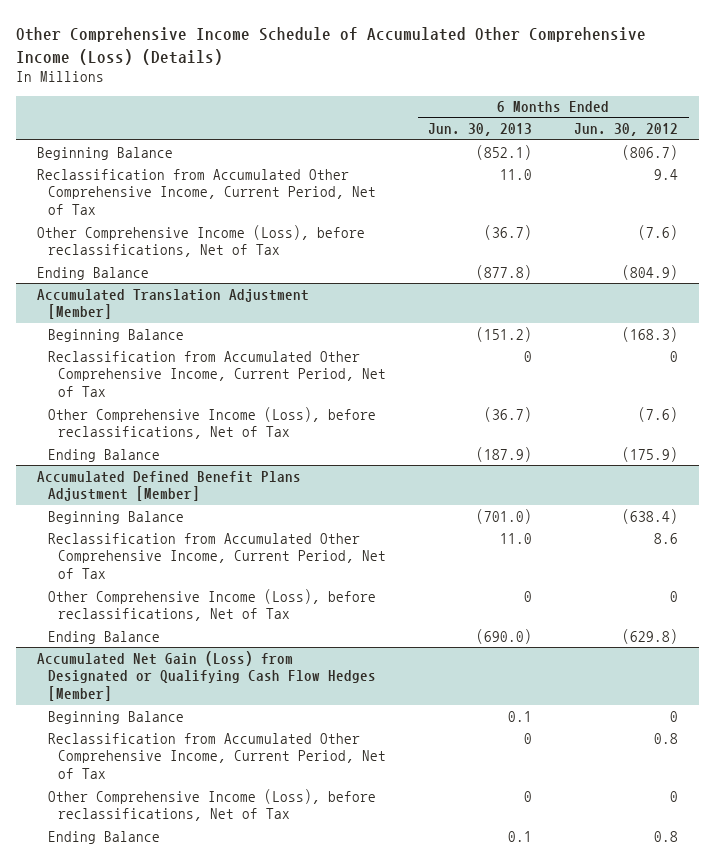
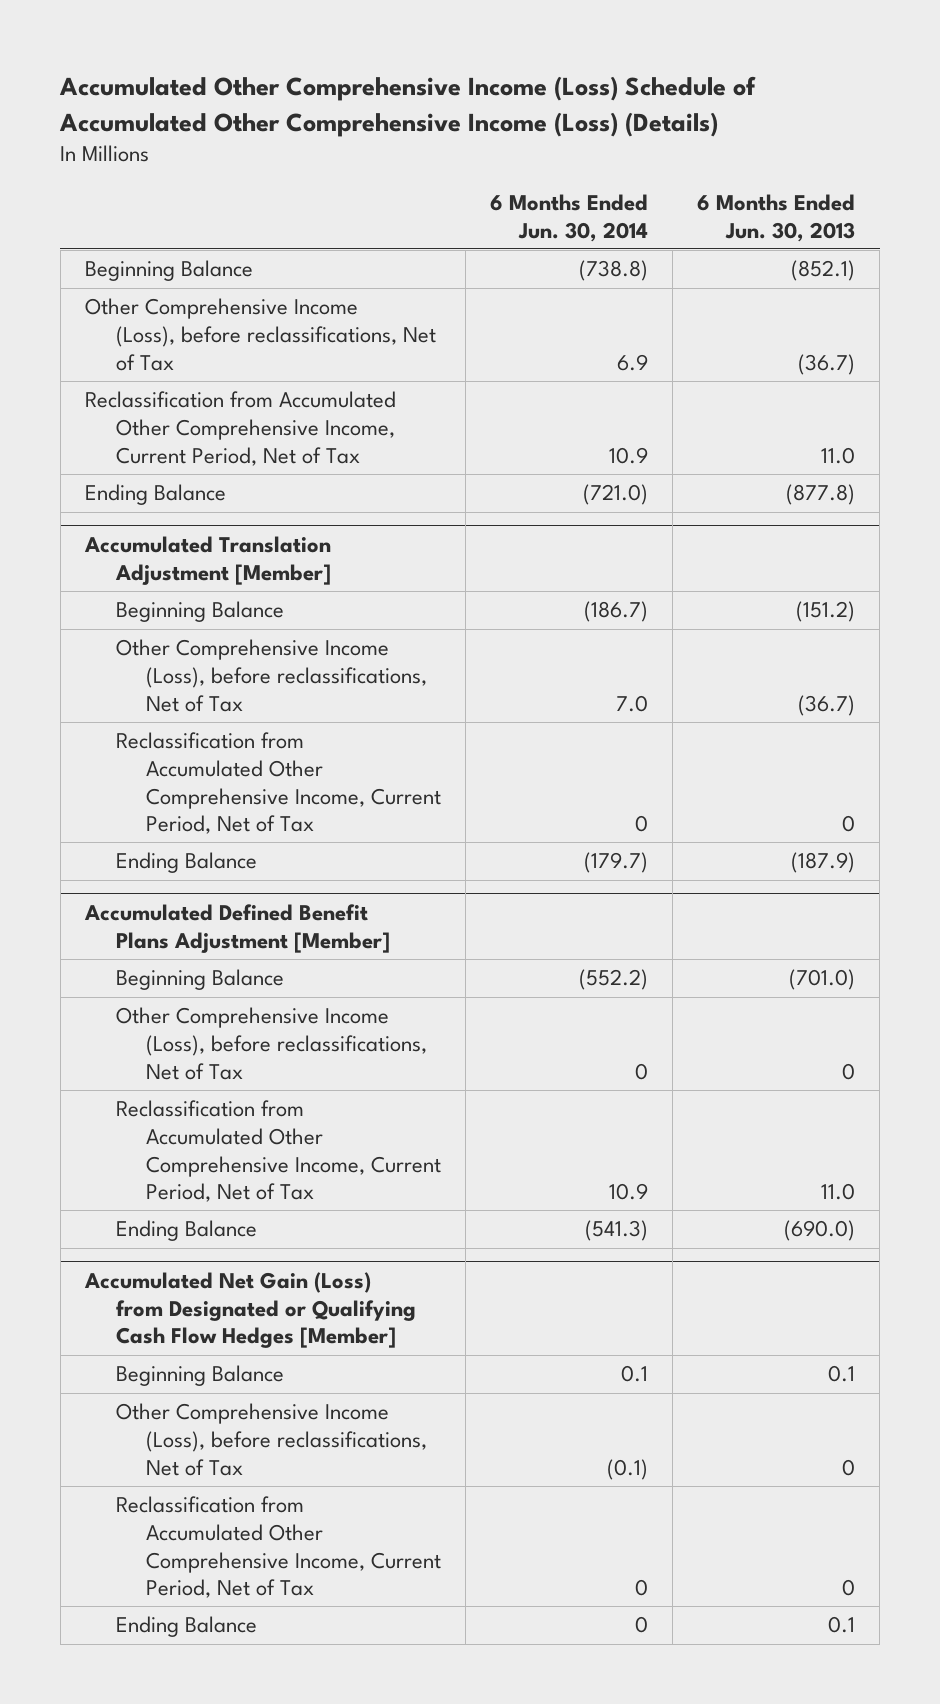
- Other Comprehensive Income Schedule of Accumulated Other Comprehensive Income (Loss) (Details)
+ Accumulated Other Comprehensive Income (Loss) Schedule of Accumulated Other Comprehensive Income (Loss) (Details)
- | 6 Months Ended Jun. 30, 2013 | 6 Months Ended Jun. 30, 2012
+ | 6 Months Ended Jun. 30, 2014 | 6 Months Ended Jun. 30, 2013
moved down: Reclassification from Accumulated Other Comprehensive Income, Current Period, Net of Tax | 10.9 | 11.0
@ Accumulated Translation Adjustment [Member]
moved down: Reclassification from Accumulated Other Comprehensive Income, Current Period, Net of Tax | 0 | 0
@ Accumulated Defined Benefit Plans Adjustment [Member]
moved down: Reclassification from Accumulated Other Comprehensive Income, Current Period, Net of Tax | 10.9 | 11.0
@ Accumulated Net Gain (Loss) from Designated or Qualifying Cash Flow Hedges [Member]
moved down: Reclassification from Accumulated Other Comprehensive Income, Current Period, Net of Tax | 0 | 0

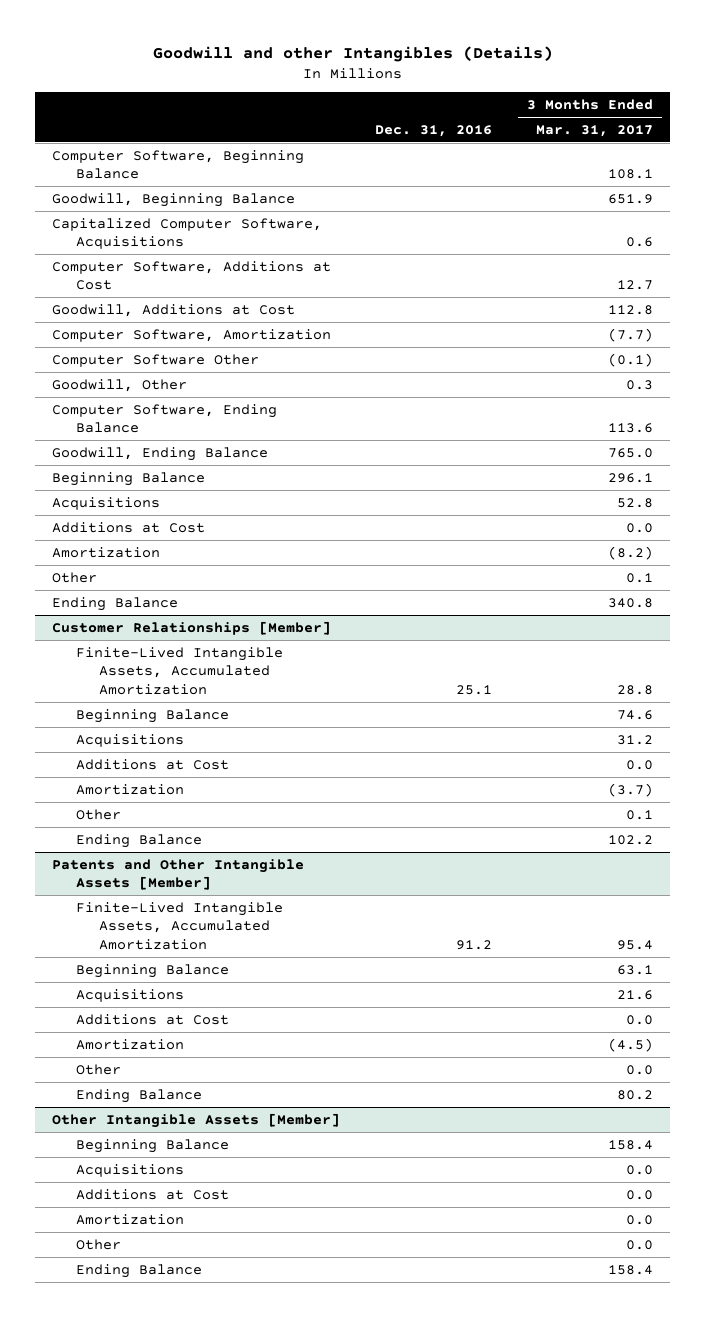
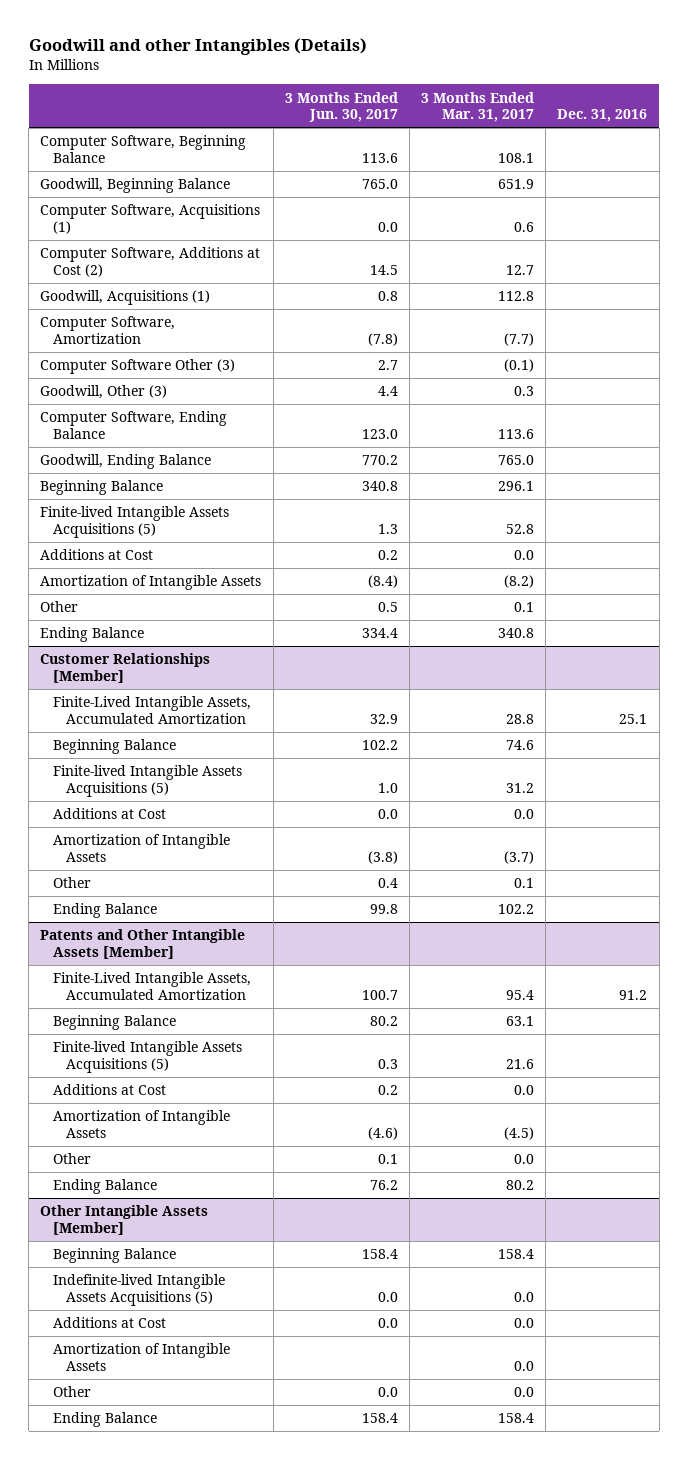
- | Dec. 31, 2016 | 3 Months Ended Mar. 31, 2017
+ | 3 Months Ended Jun. 30, 2017 | 3 Months Ended Mar. 31, 2017 | Dec. 31, 2016
- Capitalized Computer Software, Acquisitions | | 0.6
- Computer Software, Additions at Cost | | 12.7
- Goodwill, Additions at Cost | | 112.8
+ Computer Software, Acquisitions (1) | 0.0 | 0.6 |
+ Computer Software, Additions at Cost (2) | 14.5 | 12.7 |
+ Goodwill, Acquisitions (1) | 0.8 | 112.8 |
- Computer Software Other | | (0.1)
- Goodwill, Other | | 0.3
+ Computer Software Other (3) | 2.7 | (0.1) |
+ Goodwill, Other (3) | 4.4 | 0.3 |
- Acquisitions | | 52.8
+ Finite-lived Intangible Assets Acquisitions (5) | 1.3 | 52.8 |
- Amortization | | (8.2)
+ Amortization of Intangible Assets | (8.4) | (8.2) |
@ Customer Relationships [Member]
- Acquisitions | | 31.2
+ Finite-lived Intangible Assets Acquisitions (5) | 1.0 | 31.2 |
- Amortization | | (3.7)
+ Amortization of Intangible Assets | (3.8) | (3.7) |
@ Patents and Other Intangible Assets [Member]
- Acquisitions | | 21.6
+ Finite-lived Intangible Assets Acquisitions (5) | 0.3 | 21.6 |
- Amortization | | (4.5)
+ Amortization of Intangible Assets | (4.6) | (4.5) |
@ Other Intangible Assets [Member]
- Acquisitions | | 0.0
+ Indefinite-lived Intangible Assets Acquisitions (5) | 0.0 | 0.0 |
- Amortization | | 0.0
+ Amortization of Intangible Assets | | 0.0 |

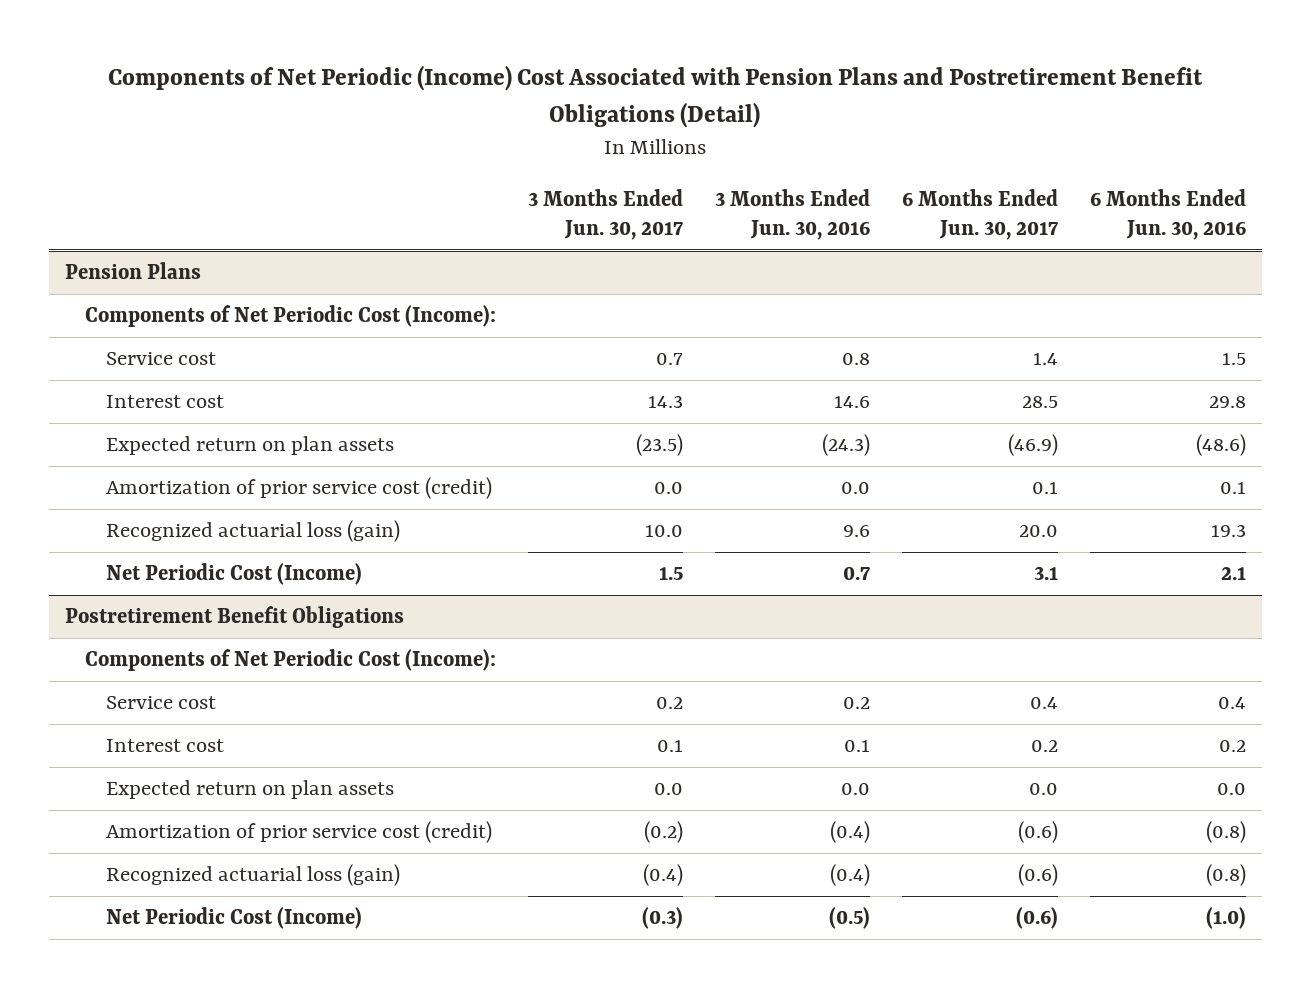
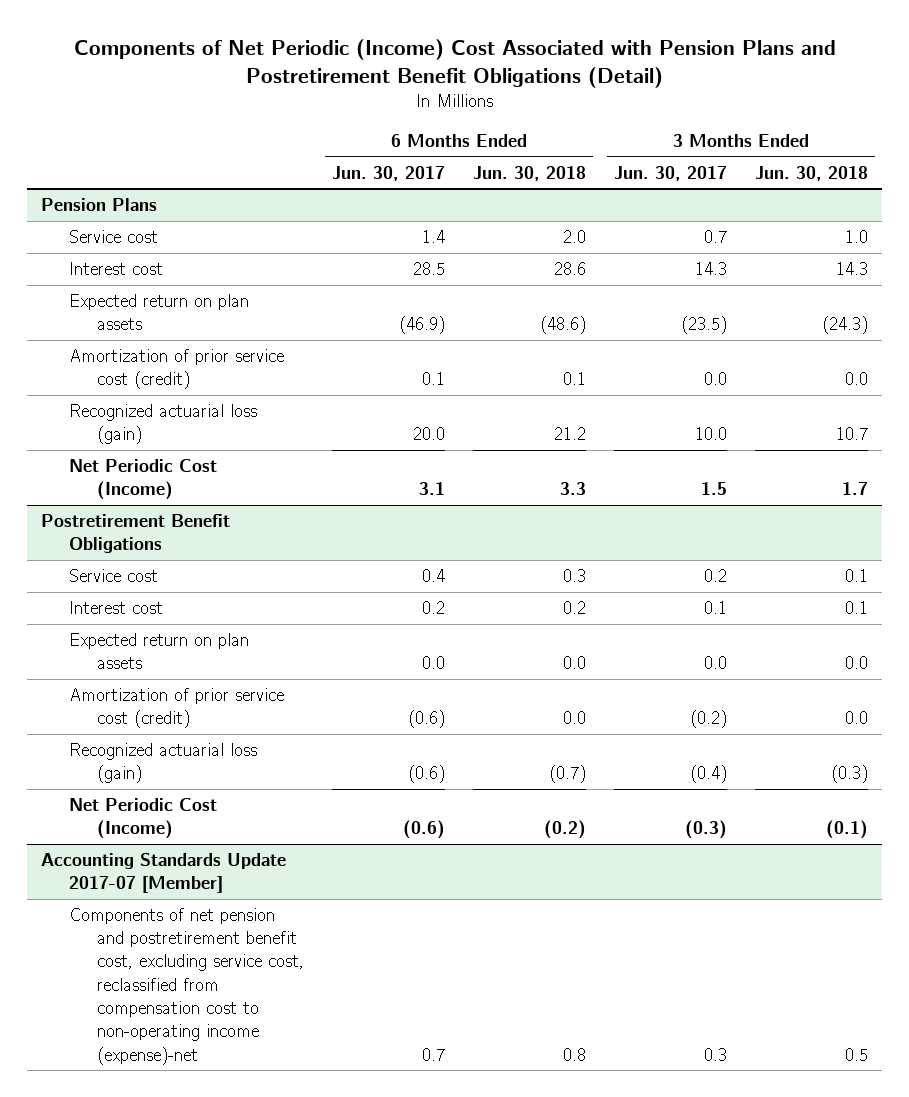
- | 3 Months Ended Jun. 30, 2017 | 3 Months Ended Jun. 30, 2016 | 6 Months Ended Jun. 30, 2017 | 6 Months Ended Jun. 30, 2016
+ | 6 Months Ended Jun. 30, 2017 | 6 Months Ended Jun. 30, 2018 | 3 Months Ended Jun. 30, 2017 | 3 Months Ended Jun. 30, 2018
@ Pension Plans
- Components of Net Periodic Cost (Income):
@ Postretirement Benefit Obligations
- Components of Net Periodic Cost (Income):
+ Accounting Standards Update 2017-07 [Member]
+ Components of net pension and postretirement benefit cost, excluding service cost, reclassified from compensation cost to non-operating income (expense)-net | 0.7 | 0.8 | 0.3 | 0.5

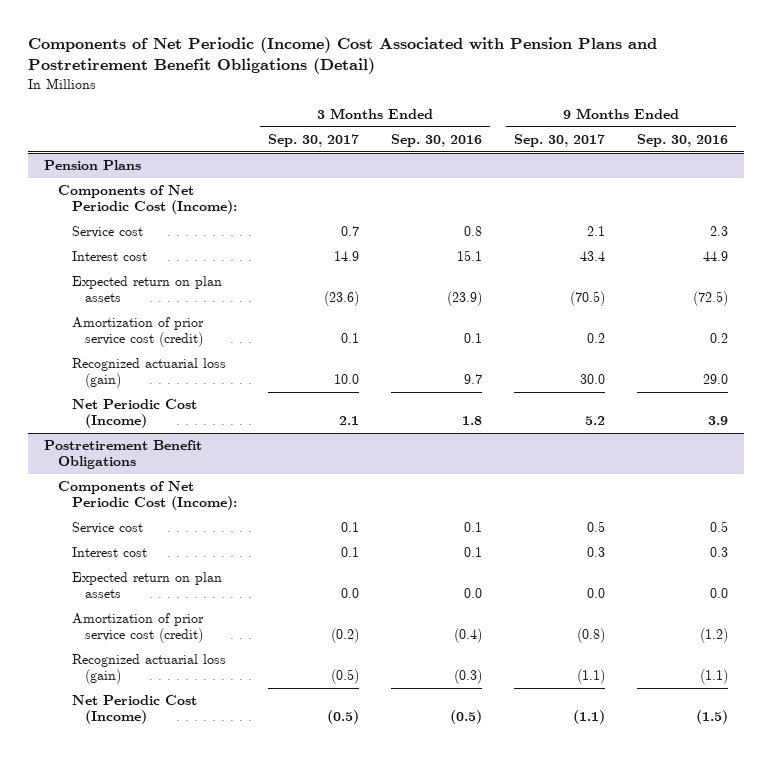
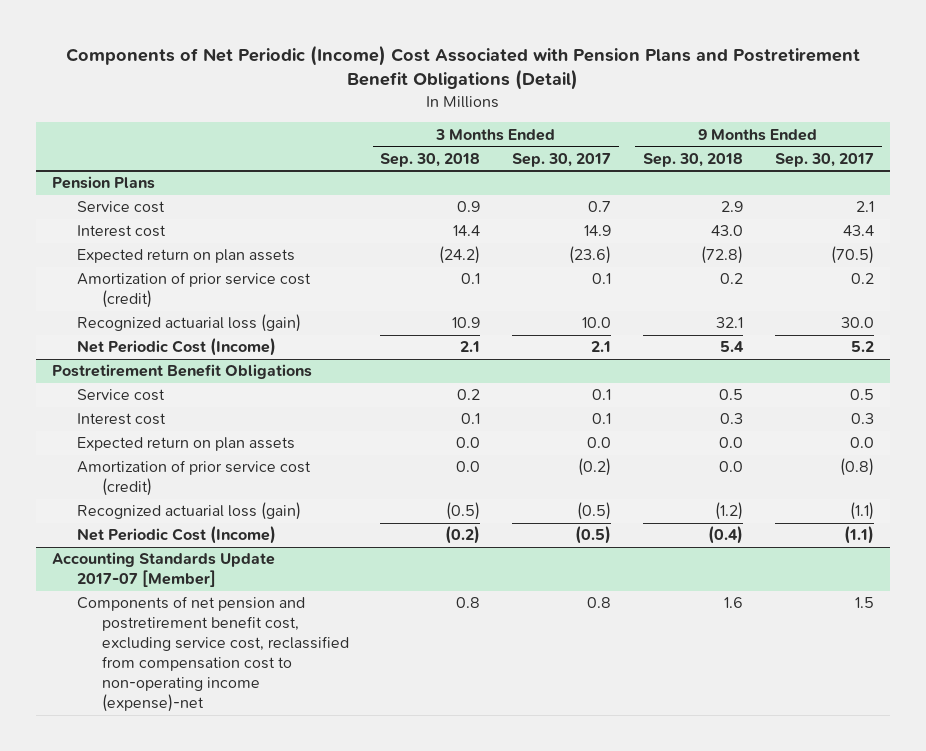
- | 3 Months Ended Sep. 30, 2017 | 3 Months Ended Sep. 30, 2016 | 9 Months Ended Sep. 30, 2017 | 9 Months Ended Sep. 30, 2016
+ | 3 Months Ended Sep. 30, 2018 | 3 Months Ended Sep. 30, 2017 | 9 Months Ended Sep. 30, 2018 | 9 Months Ended Sep. 30, 2017
@ Pension Plans
- Components of Net Periodic Cost (Income):
@ Postretirement Benefit Obligations
- Components of Net Periodic Cost (Income):
+ Accounting Standards Update 2017-07 [Member]
+ Components of net pension and postretirement benefit cost, excluding service cost, reclassified from compensation cost to non-operating income (expense)-net | 0.8 | 0.8 | 1.6 | 1.5

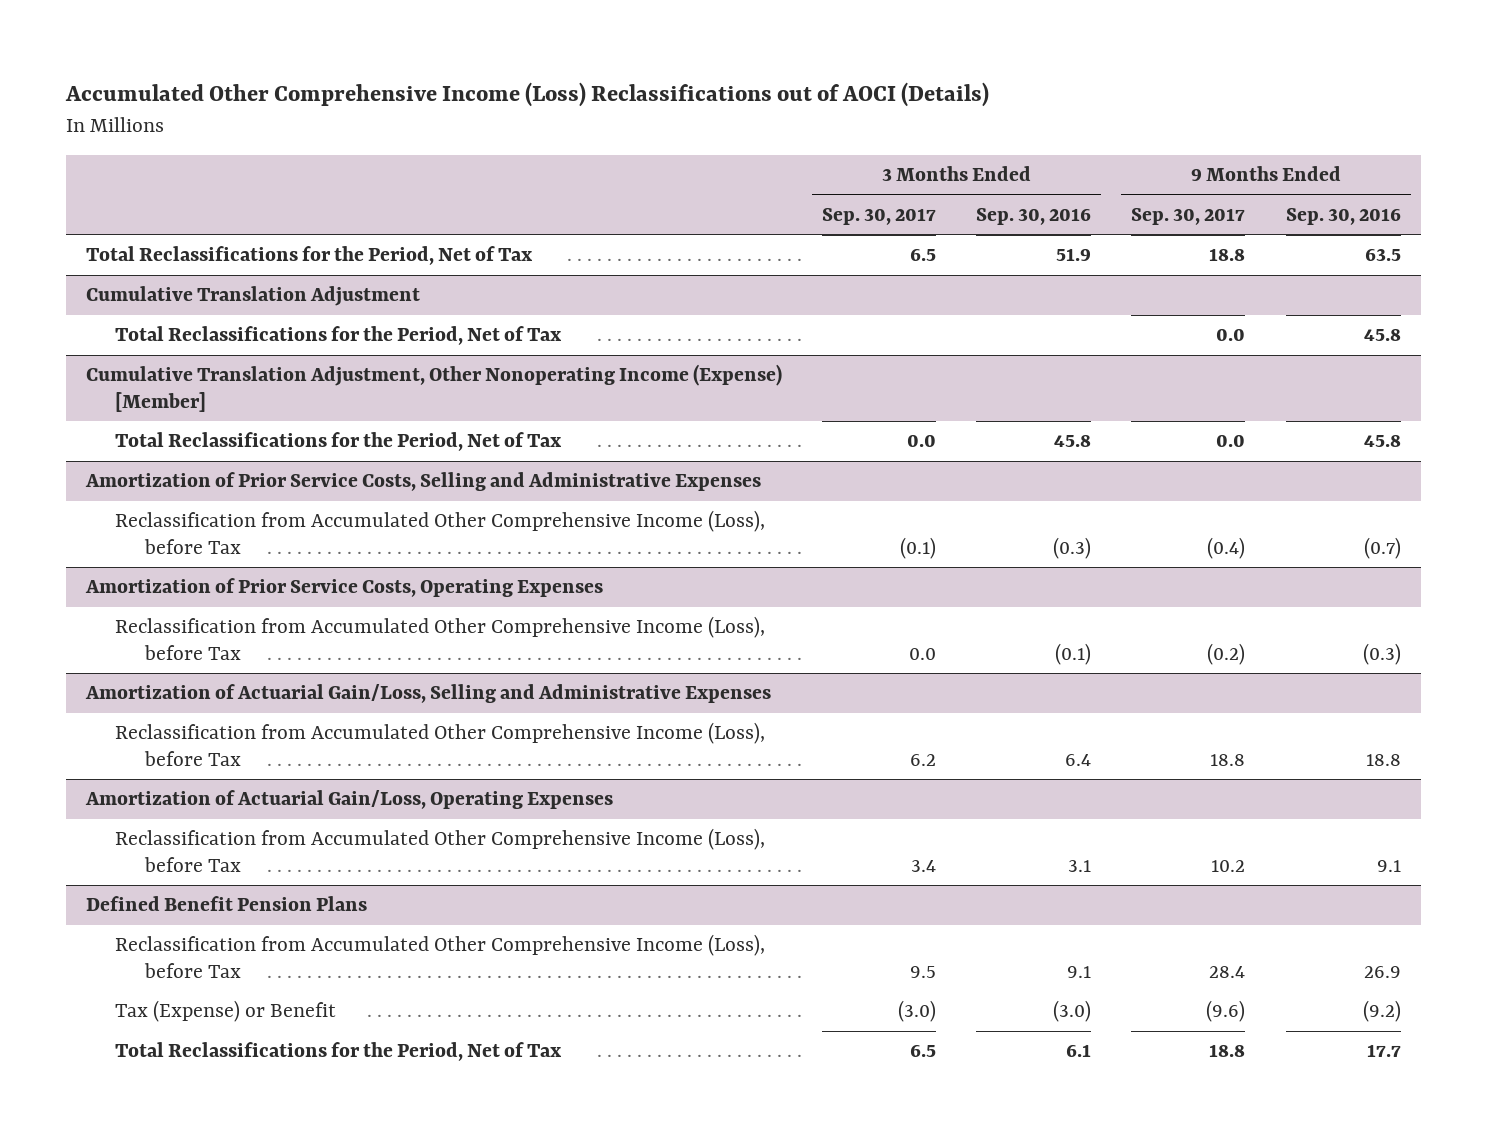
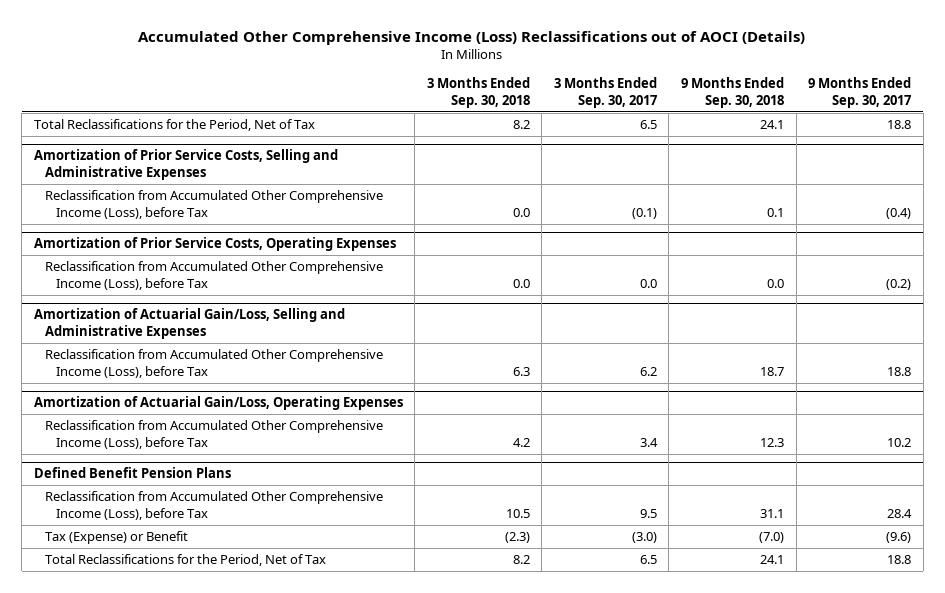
- | 3 Months Ended Sep. 30, 2017 | 3 Months Ended Sep. 30, 2016 | 9 Months Ended Sep. 30, 2017 | 9 Months Ended Sep. 30, 2016
+ | 3 Months Ended Sep. 30, 2018 | 3 Months Ended Sep. 30, 2017 | 9 Months Ended Sep. 30, 2018 | 9 Months Ended Sep. 30, 2017
- Cumulative Translation Adjustment
- Total Reclassifications for the Period, Net of Tax | | | 0.0 | 45.8
- Cumulative Translation Adjustment, Other Nonoperating Income (Expense) [Member]
- Total Reclassifications for the Period, Net of Tax | 0.0 | 45.8 | 0.0 | 45.8

